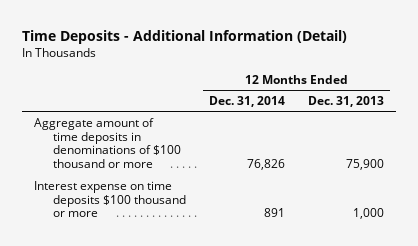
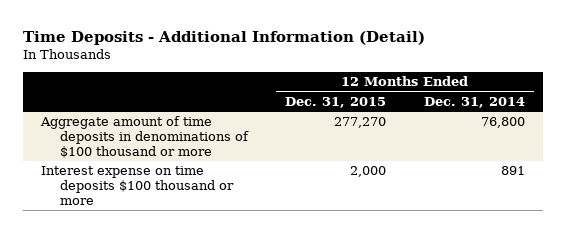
- | 12 Months Ended Dec. 31, 2014 | 12 Months Ended Dec. 31, 2013
+ | 12 Months Ended Dec. 31, 2015 | 12 Months Ended Dec. 31, 2014
- Aggregate amount of time deposits in denominations of $100 thousand or more | 76,826 | 75,900
+ Aggregate amount of time deposits in denominations of $100 thousand or more | 277,270 | 76,800

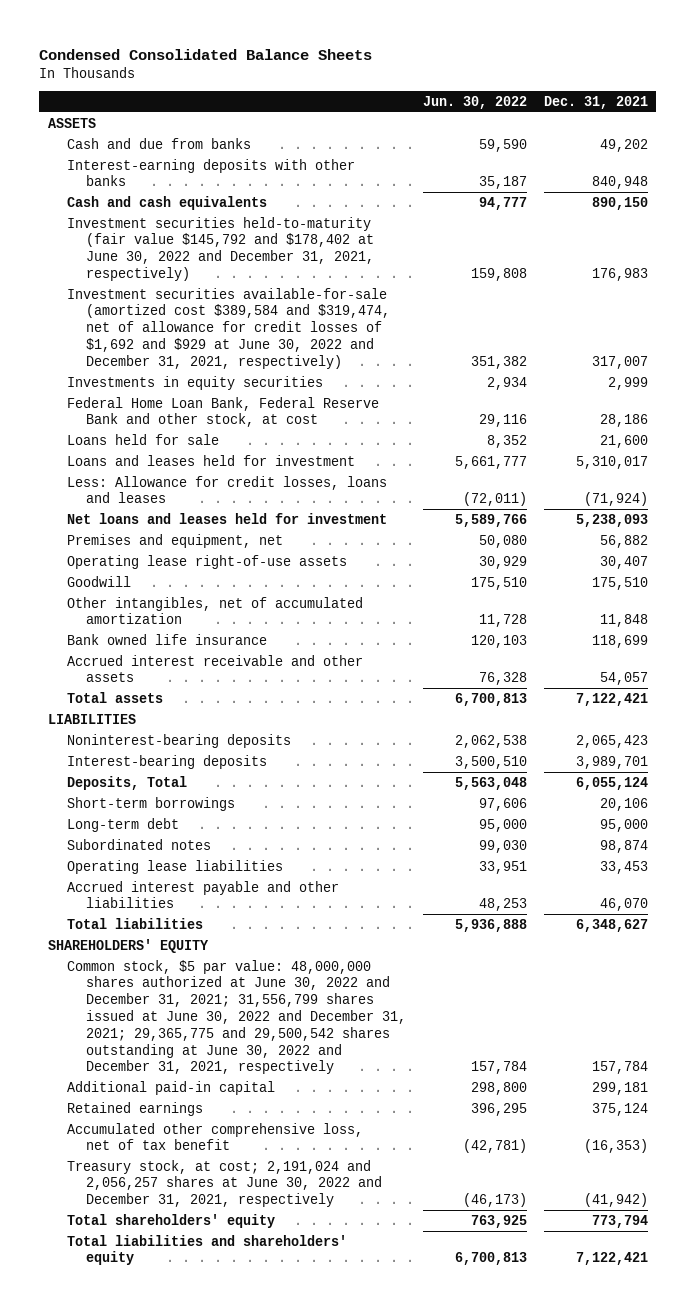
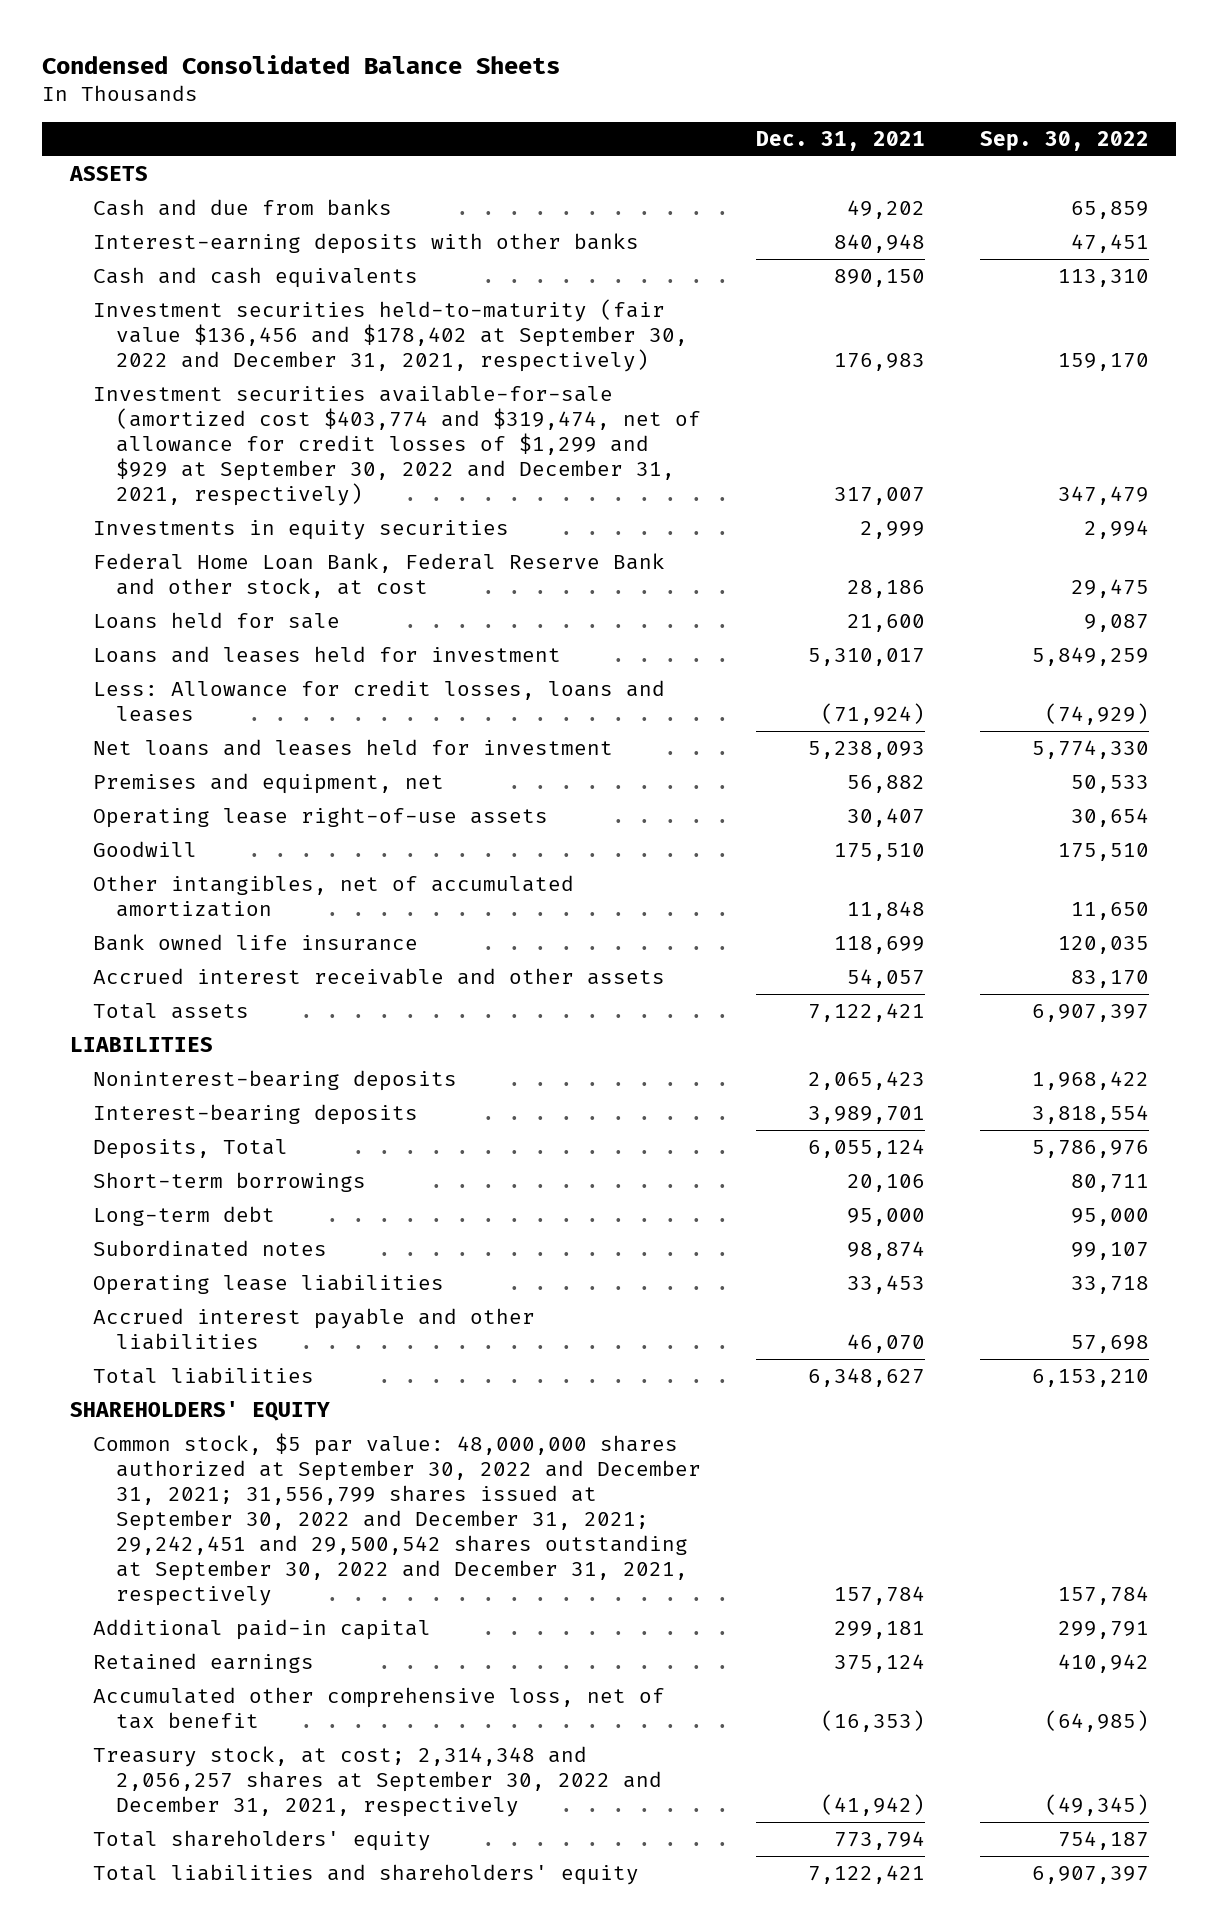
- | Jun. 30, 2022 | Dec. 31, 2021
+ | Dec. 31, 2021 | Sep. 30, 2022
- Investment securities held-to-maturity (fair value $145,792 and $178,402 at June 30, 2022 and December 31, 2021, respectively) | 159,808 | 176,983
- Investment securities available-for-sale (amortized cost $389,584 and $319,474, net of allowance for credit losses of $1,692 and $929 at June 30, 2022 and December 31, 2021, respectively) | 351,382 | 317,007
+ Investment securities held-to-maturity (fair value $136,456 and $178,402 at September 30, 2022 and December 31, 2021, respectively) | 176,983 | 159,170
+ Investment securities available-for-sale (amortized cost $403,774 and $319,474, net of allowance for credit losses of $1,299 and $929 at September 30, 2022 and December 31, 2021, respectively) | 317,007 | 347,479
- Common stock, $5 par value: 48,000,000 shares authorized at June 30, 2022 and December 31, 2021; 31,556,799 shares issued at June 30, 2022 and December 31, 2021; 29,365,775 and 29,500,542 shares outstanding at June 30, 2022 and December 31, 2021, respectively | 157,784 | 157,784
+ Common stock, $5 par value: 48,000,000 shares authorized at September 30, 2022 and December 31, 2021; 31,556,799 shares issued at September 30, 2022 and December 31, 2021; 29,242,451 and 29,500,542 shares outstanding at September 30, 2022 and December 31, 2021, respectively | 157,784 | 157,784
- Treasury stock, at cost; 2,191,024 and 2,056,257 shares at June 30, 2022 and December 31, 2021, respectively | (46,173) | (41,942)
+ Treasury stock, at cost; 2,314,348 and 2,056,257 shares at September 30, 2022 and December 31, 2021, respectively | (41,942) | (49,345)

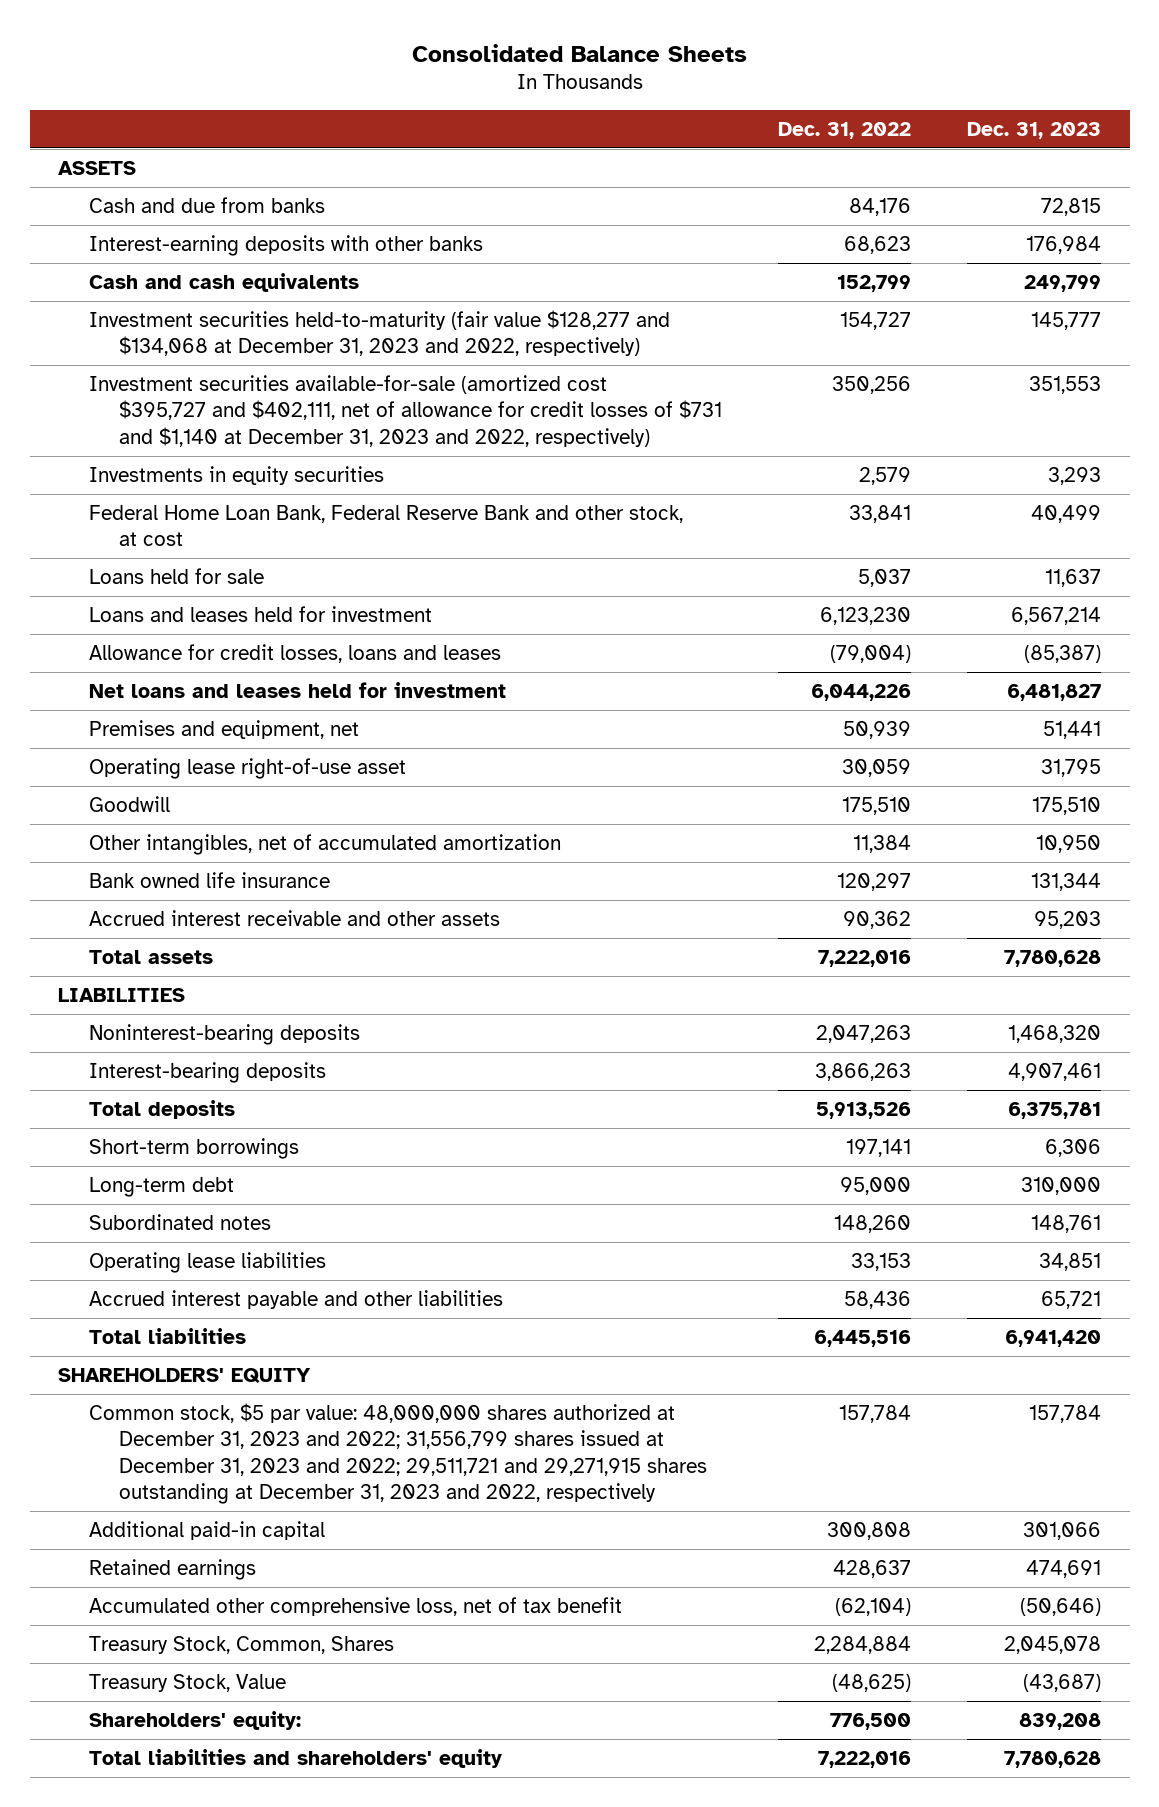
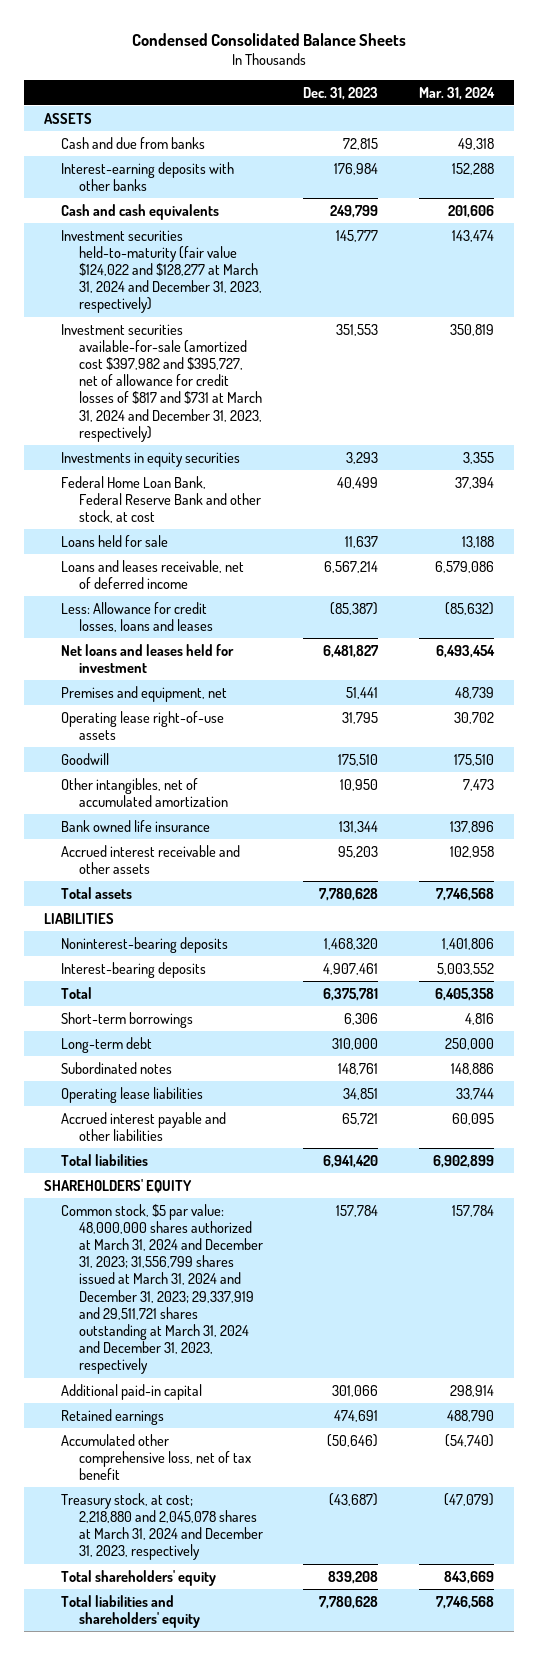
- Consolidated Balance Sheets
+ Condensed Consolidated Balance Sheets
- | Dec. 31, 2022 | Dec. 31, 2023
+ | Dec. 31, 2023 | Mar. 31, 2024
- Investment securities held-to-maturity (fair value $128,277 and $134,068 at December 31, 2023 and 2022, respectively) | 154,727 | 145,777
- Investment securities available-for-sale (amortized cost $395,727 and $402,111, net of allowance for credit losses of $731 and $1,140 at December 31, 2023 and 2022, respectively) | 350,256 | 351,553
+ Investment securities held-to-maturity (fair value $124,022 and $128,277 at March 31, 2024 and December 31, 2023, respectively) | 145,777 | 143,474
+ Investment securities available-for-sale (amortized cost $397,982 and $395,727, net of allowance for credit losses of $817 and $731 at March 31, 2024 and December 31, 2023, respectively) | 351,553 | 350,819
- Loans and leases held for investment | 6,123,230 | 6,567,214
- Allowance for credit losses, loans and leases | (79,004) | (85,387)
+ Loans and leases receivable, net of deferred income | 6,567,214 | 6,579,086
+ Less: Allowance for credit losses, loans and leases | (85,387) | (85,632)
- Operating lease right-of-use asset | 30,059 | 31,795
+ Operating lease right-of-use assets | 31,795 | 30,702
- Total deposits | 5,913,526 | 6,375,781
+ Total | 6,375,781 | 6,405,358
- Common stock, $5 par value: 48,000,000 shares authorized at December 31, 2023 and 2022; 31,556,799 shares issued at December 31, 2023 and 2022; 29,511,721 and 29,271,915 shares outstanding at December 31, 2023 and 2022, respectively | 157,784 | 157,784
+ Common stock, $5 par value: 48,000,000 shares authorized at March 31, 2024 and December 31, 2023; 31,556,799 shares issued at March 31, 2024 and December 31, 2023; 29,337,919 and 29,511,721 shares outstanding at March 31, 2024 and December 31, 2023, respectively | 157,784 | 157,784
- Treasury Stock, Common, Shares | 2,284,884 | 2,045,078
- Treasury Stock, Value | (48,625) | (43,687)
- Shareholders' equity: | 776,500 | 839,208
+ Treasury stock, at cost; 2,218,880 and 2,045,078 shares at March 31, 2024 and December 31, 2023, respectively | (43,687) | (47,079)
+ Total shareholders' equity | 839,208 | 843,669

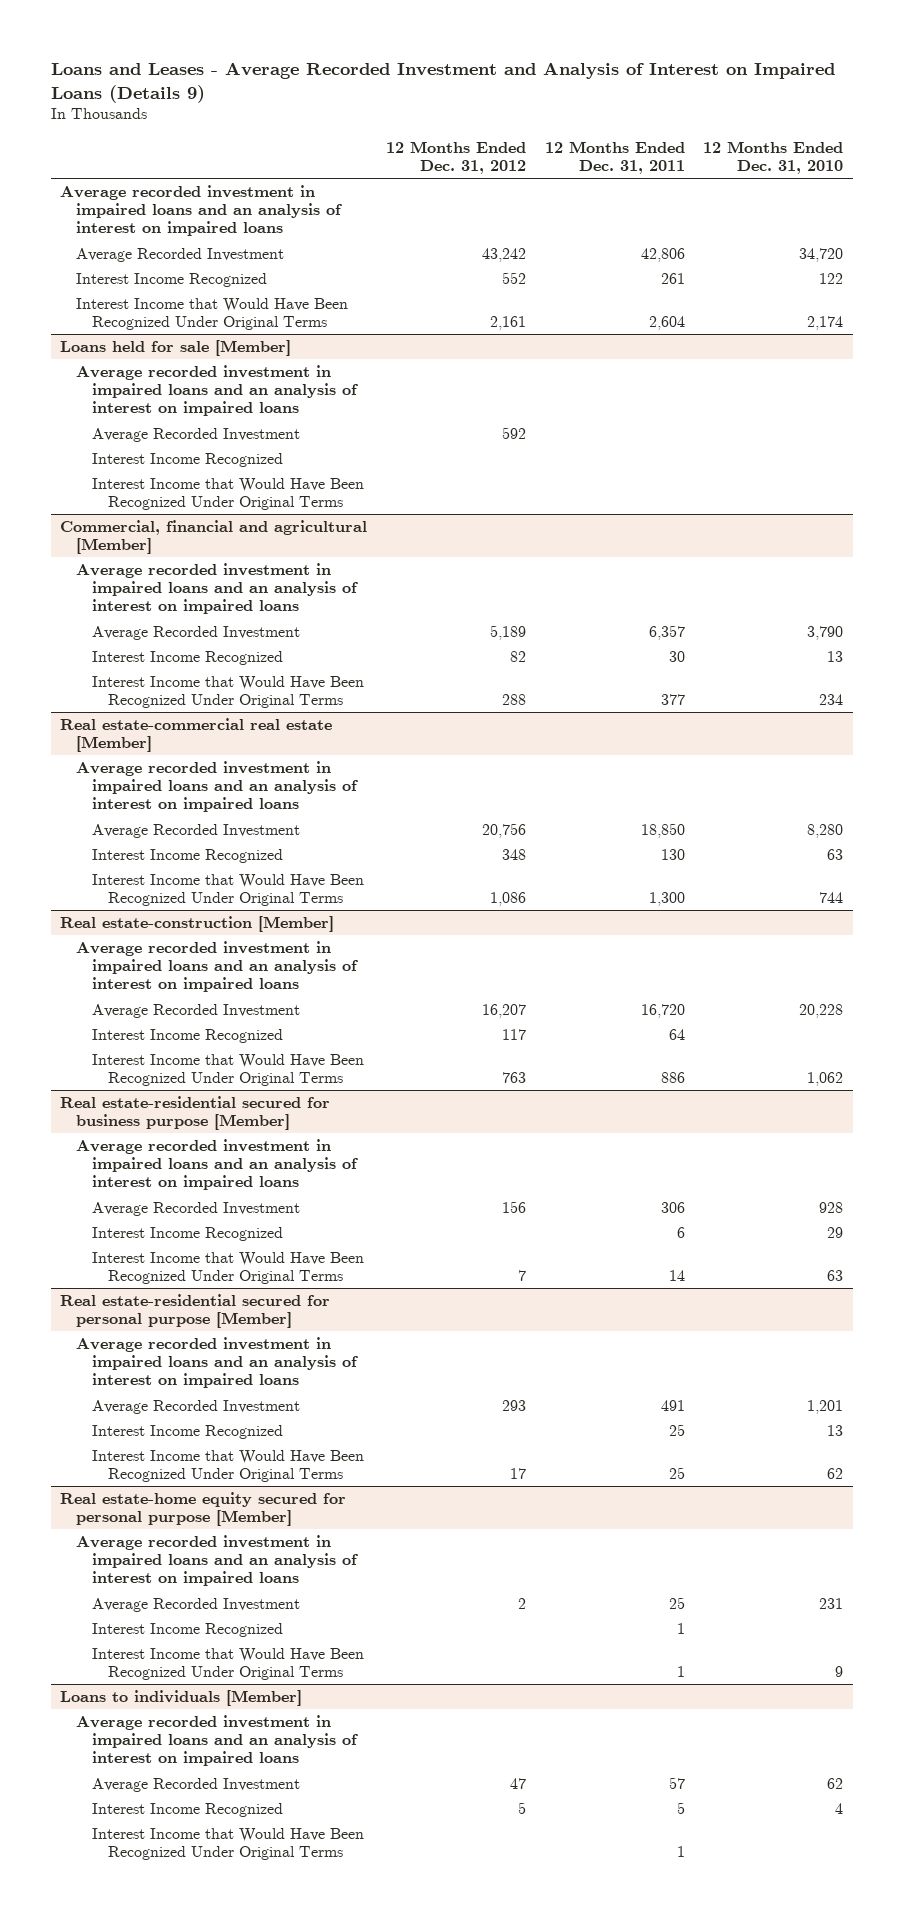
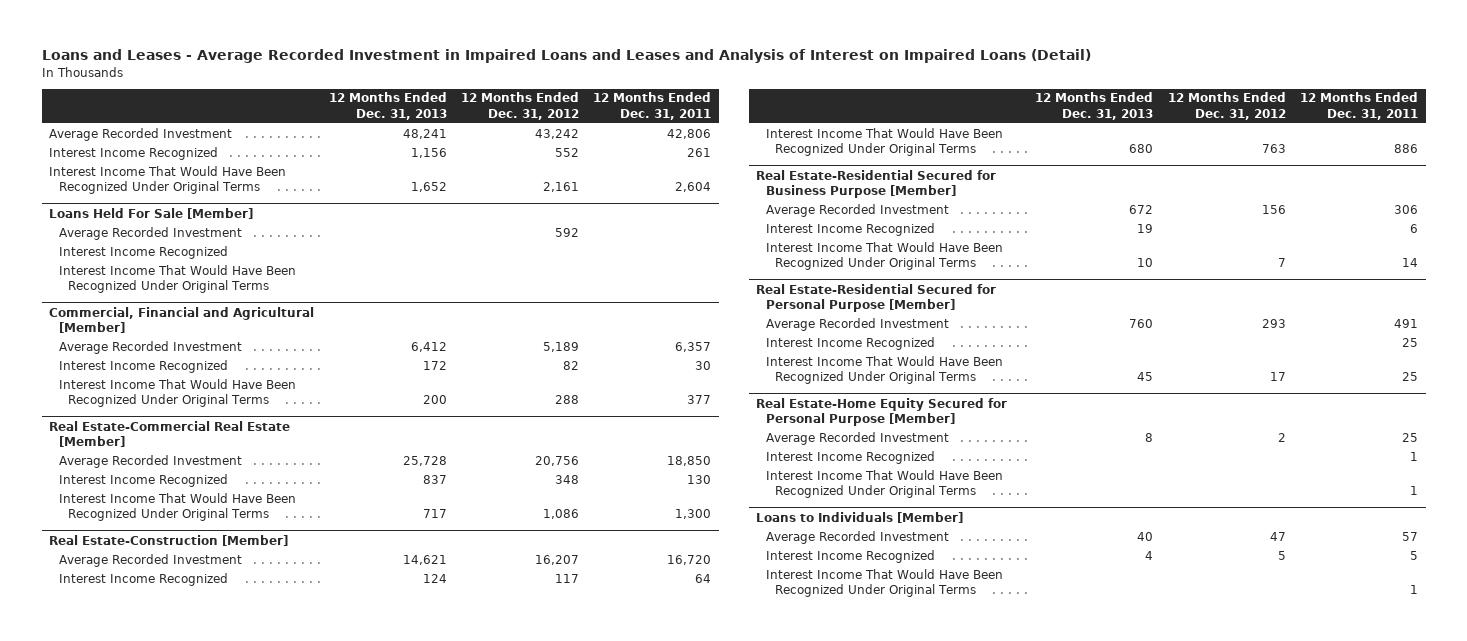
- Loans and Leases - Average Recorded Investment and Analysis of Interest on Impaired Loans (Details 9)
+ Loans and Leases - Average Recorded Investment in Impaired Loans and Leases and Analysis of Interest on Impaired Loans (Detail)
- | 12 Months Ended Dec. 31, 2012 | 12 Months Ended Dec. 31, 2011 | 12 Months Ended Dec. 31, 2010
+ | 12 Months Ended Dec. 31, 2013 | 12 Months Ended Dec. 31, 2012 | 12 Months Ended Dec. 31, 2011
- Average recorded investment in impaired loans and an analysis of interest on impaired loans
- Interest Income that Would Have Been Recognized Under Original Terms | 2,161 | 2,604 | 2,174
- Loans held for sale [Member]
- Average recorded investment in impaired loans and an analysis of interest on impaired loans
+ Interest Income That Would Have Been Recognized Under Original Terms | 1,652 | 2,161 | 2,604
+ Loans Held For Sale [Member]
- Interest Income that Would Have Been Recognized Under Original Terms
- Commercial, financial and agricultural [Member]
- Average recorded investment in impaired loans and an analysis of interest on impaired loans
+ Interest Income That Would Have Been Recognized Under Original Terms
+ Commercial, Financial and Agricultural [Member]
- Interest Income that Would Have Been Recognized Under Original Terms | 288 | 377 | 234
- Real estate-commercial real estate [Member]
- Average recorded investment in impaired loans and an analysis of interest on impaired loans
+ Interest Income That Would Have Been Recognized Under Original Terms | 200 | 288 | 377
+ Real Estate-Commercial Real Estate [Member]
- Interest Income that Would Have Been Recognized Under Original Terms | 1,086 | 1,300 | 744
- Real estate-construction [Member]
- Average recorded investment in impaired loans and an analysis of interest on impaired loans
+ Interest Income That Would Have Been Recognized Under Original Terms | 717 | 1,086 | 1,300
+ Real Estate-Construction [Member]
- Interest Income that Would Have Been Recognized Under Original Terms | 763 | 886 | 1,062
- Real estate-residential secured for business purpose [Member]
- Average recorded investment in impaired loans and an analysis of interest on impaired loans
+ Interest Income That Would Have Been Recognized Under Original Terms | 680 | 763 | 886
+ Real Estate-Residential Secured for Business Purpose [Member]
- Interest Income that Would Have Been Recognized Under Original Terms | 7 | 14 | 63
- Real estate-residential secured for personal purpose [Member]
- Average recorded investment in impaired loans and an analysis of interest on impaired loans
+ Interest Income That Would Have Been Recognized Under Original Terms | 10 | 7 | 14
+ Real Estate-Residential Secured for Personal Purpose [Member]
- Interest Income that Would Have Been Recognized Under Original Terms | 17 | 25 | 62
- Real estate-home equity secured for personal purpose [Member]
- Average recorded investment in impaired loans and an analysis of interest on impaired loans
+ Interest Income That Would Have Been Recognized Under Original Terms | 45 | 17 | 25
+ Real Estate-Home Equity Secured for Personal Purpose [Member]
- Interest Income that Would Have Been Recognized Under Original Terms | | 1 | 9
- Loans to individuals [Member]
- Average recorded investment in impaired loans and an analysis of interest on impaired loans
+ Interest Income That Would Have Been Recognized Under Original Terms | | | 1
+ Loans to Individuals [Member]
- Interest Income that Would Have Been Recognized Under Original Terms | | 1 |
+ Interest Income That Would Have Been Recognized Under Original Terms | | | 1

